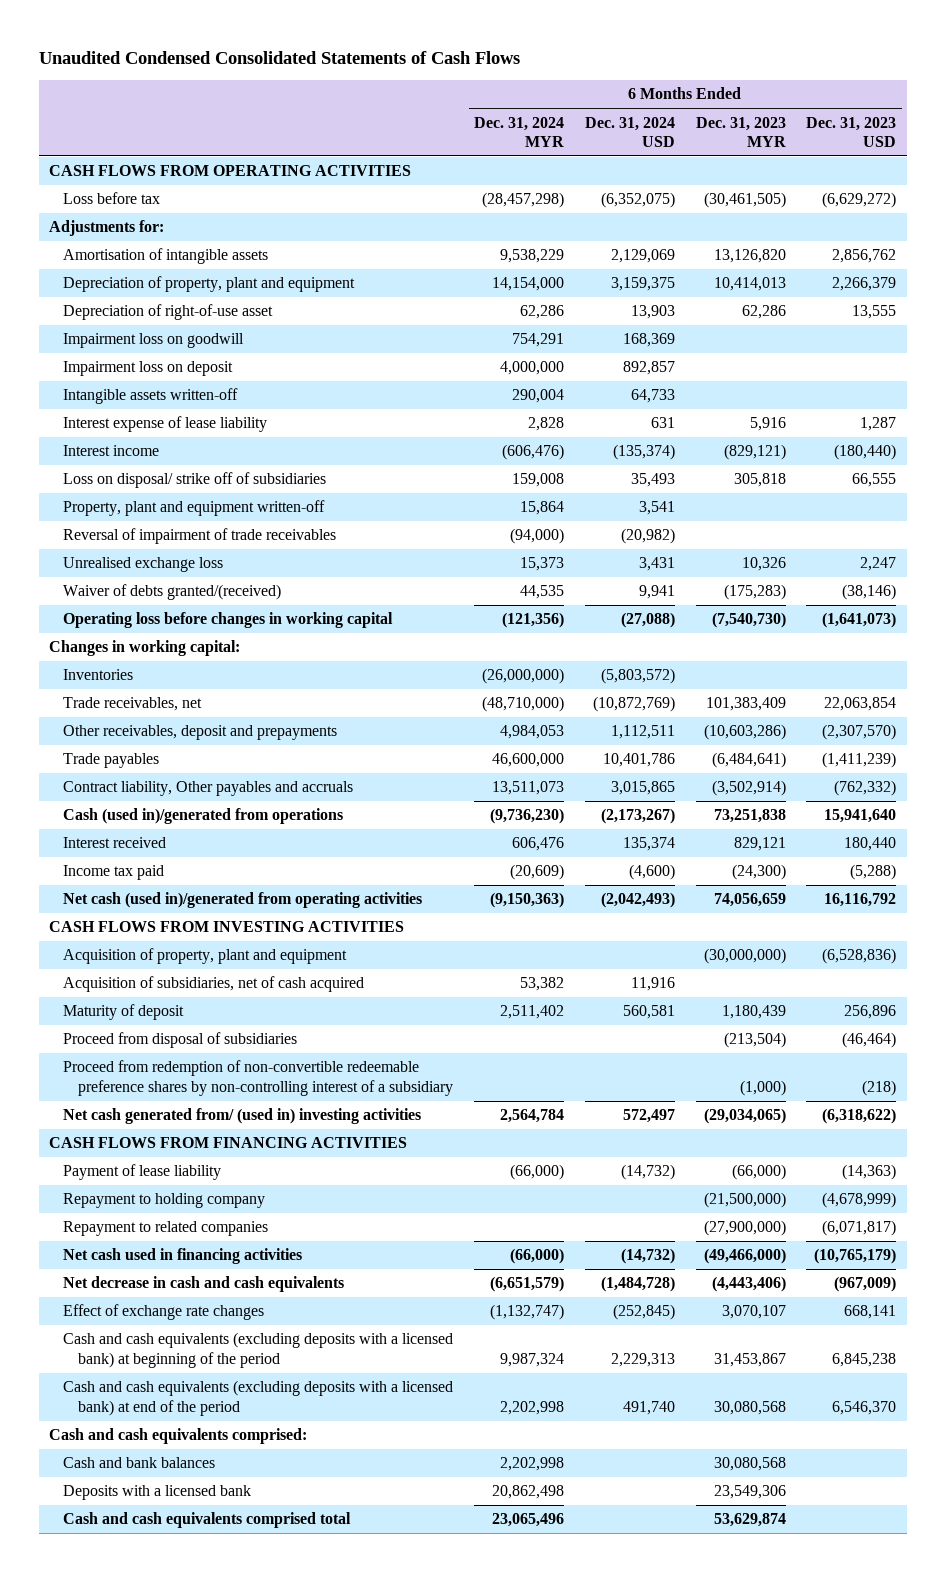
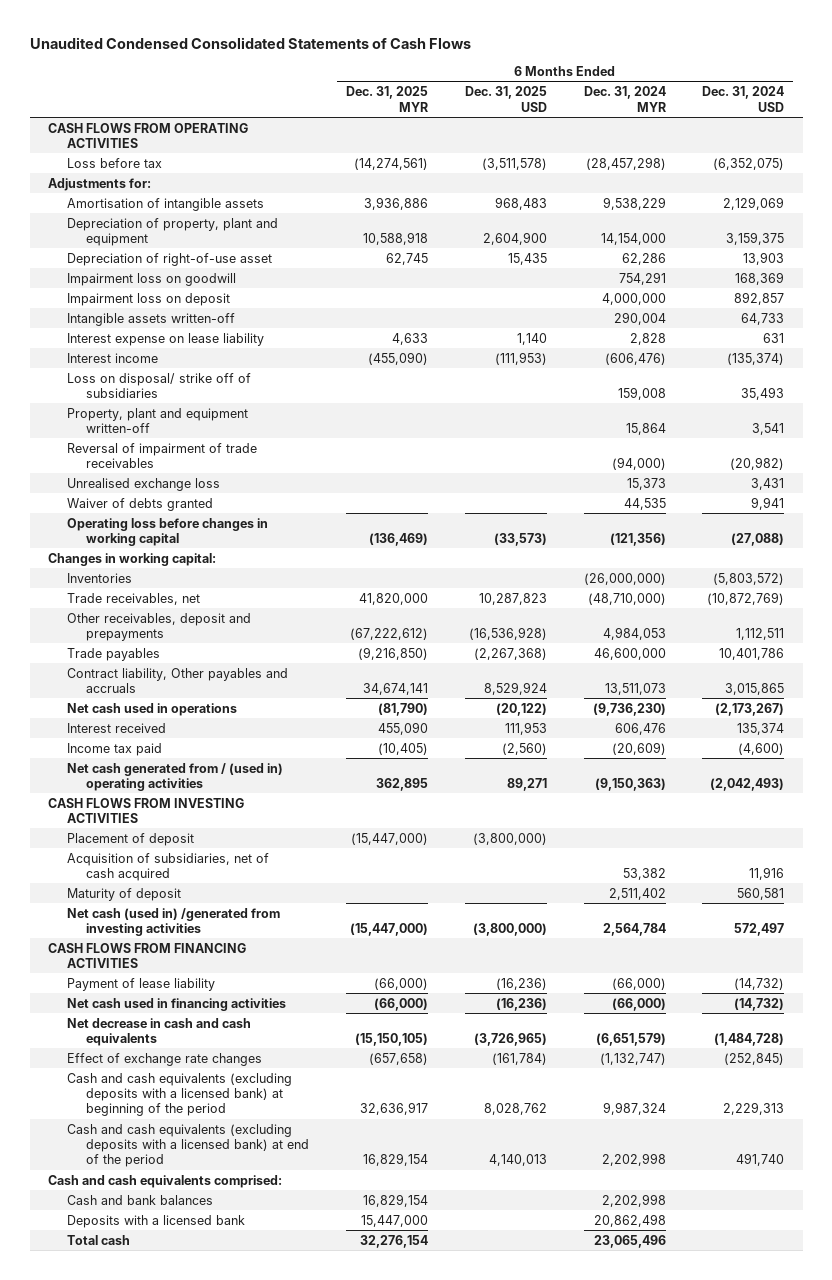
- | 6 Months Ended Dec. 31, 2024 MYR | 6 Months Ended Dec. 31, 2024 USD | 6 Months Ended Dec. 31, 2023 MYR | 6 Months Ended Dec. 31, 2023 USD
+ | 6 Months Ended Dec. 31, 2025 MYR | 6 Months Ended Dec. 31, 2025 USD | 6 Months Ended Dec. 31, 2024 MYR | 6 Months Ended Dec. 31, 2024 USD
- Interest expense of lease liability | 2,828 | 631 | 5,916 | 1,287
+ Interest expense on lease liability | 4,633 | 1,140 | 2,828 | 631
- Waiver of debts granted/(received) | 44,535 | 9,941 | (175,283) | (38,146)
+ Waiver of debts granted | | | 44,535 | 9,941
- Cash (used in)/generated from operations | (9,736,230) | (2,173,267) | 73,251,838 | 15,941,640
+ Net cash used in operations | (81,790) | (20,122) | (9,736,230) | (2,173,267)
- Net cash (used in)/generated from operating activities | (9,150,363) | (2,042,493) | 74,056,659 | 16,116,792
+ Net cash generated from / (used in) operating activities | 362,895 | 89,271 | (9,150,363) | (2,042,493)
- Acquisition of property, plant and equipment | | | (30,000,000) | (6,528,836)
+ Placement of deposit | (15,447,000) | (3,800,000) | |
- Proceed from disposal of subsidiaries | | | (213,504) | (46,464)
- Proceed from redemption of non-convertible redeemable preference shares by non-controlling interest of a subsidiary | | | (1,000) | (218)
- Net cash generated from/ (used in) investing activities | 2,564,784 | 572,497 | (29,034,065) | (6,318,622)
+ Net cash (used in) /generated from investing activities | (15,447,000) | (3,800,000) | 2,564,784 | 572,497
- Repayment to holding company | | | (21,500,000) | (4,678,999)
- Repayment to related companies | | | (27,900,000) | (6,071,817)
- Cash and cash equivalents comprised total | 23,065,496 | | 53,629,874 |
+ Total cash | 32,276,154 | | 23,065,496 |

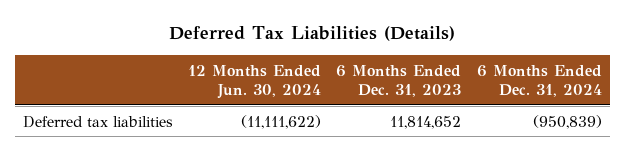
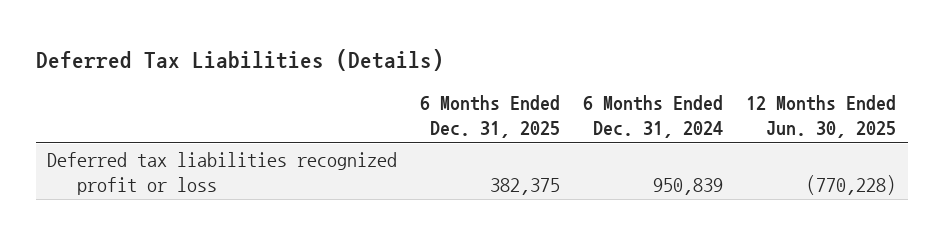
- | 12 Months Ended Jun. 30, 2024 | 6 Months Ended Dec. 31, 2023 | 6 Months Ended Dec. 31, 2024
+ | 6 Months Ended Dec. 31, 2025 | 6 Months Ended Dec. 31, 2024 | 12 Months Ended Jun. 30, 2025
- Deferred tax liabilities | (11,111,622) | 11,814,652 | (950,839)
+ Deferred tax liabilities recognized profit or loss | 382,375 | 950,839 | (770,228)

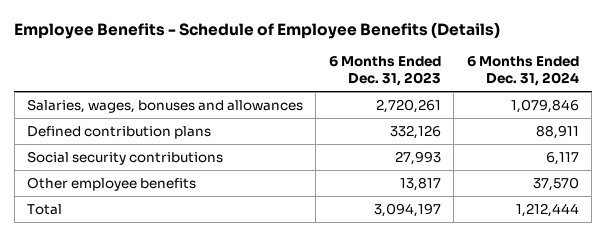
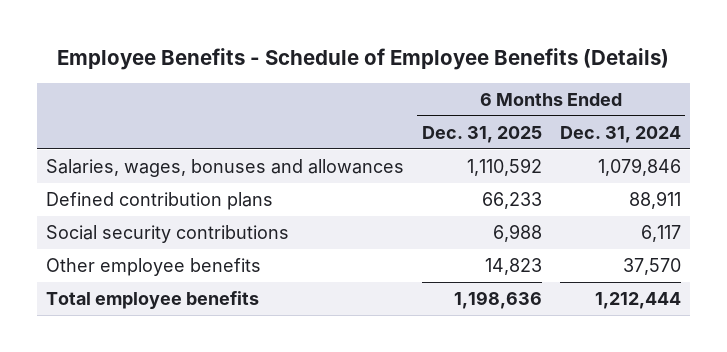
- | 6 Months Ended Dec. 31, 2023 | 6 Months Ended Dec. 31, 2024
+ | 6 Months Ended Dec. 31, 2025 | 6 Months Ended Dec. 31, 2024
- Total | 3,094,197 | 1,212,444
+ Total employee benefits | 1,198,636 | 1,212,444

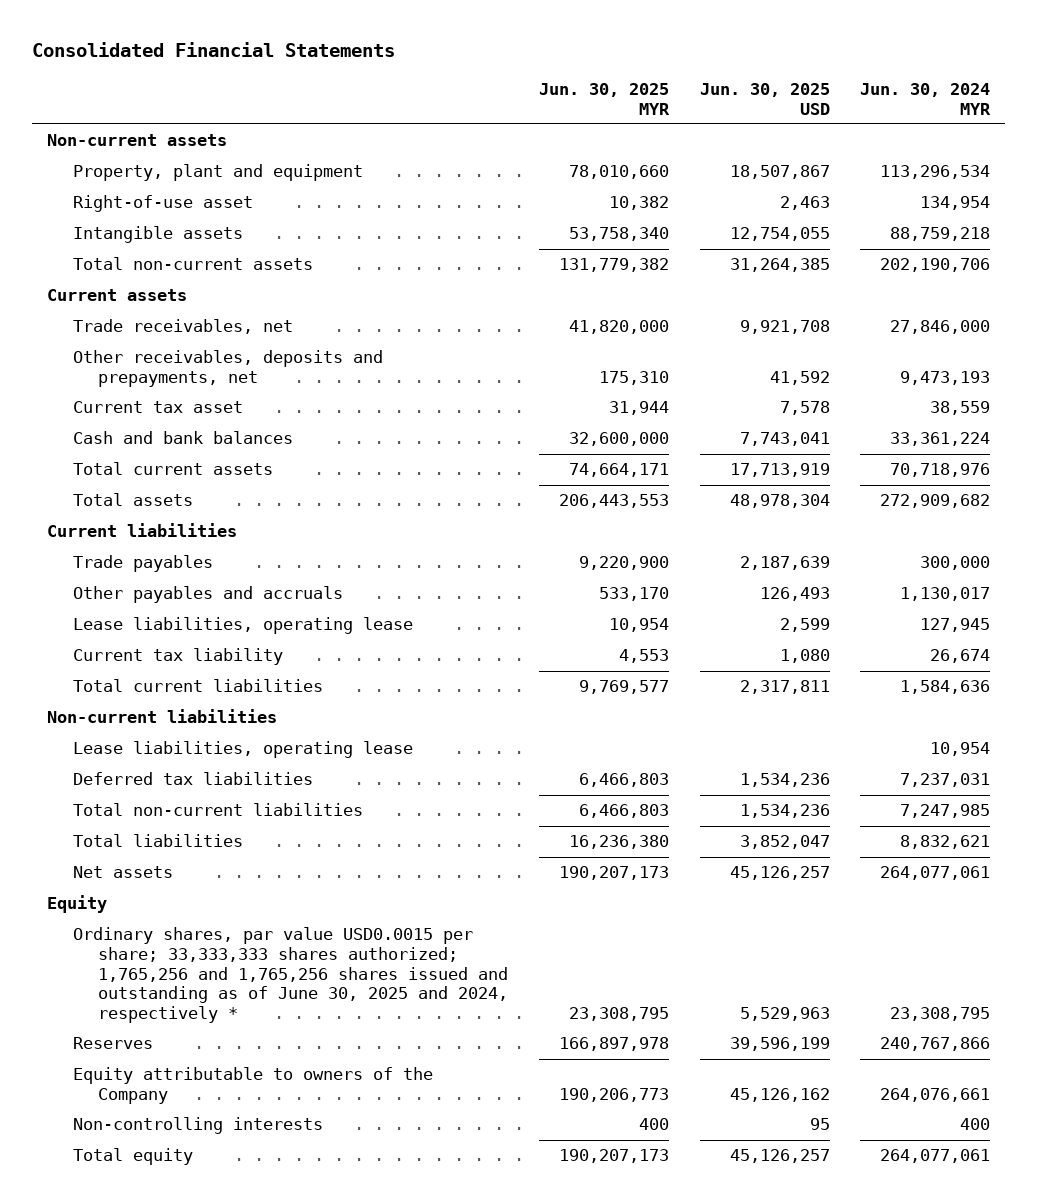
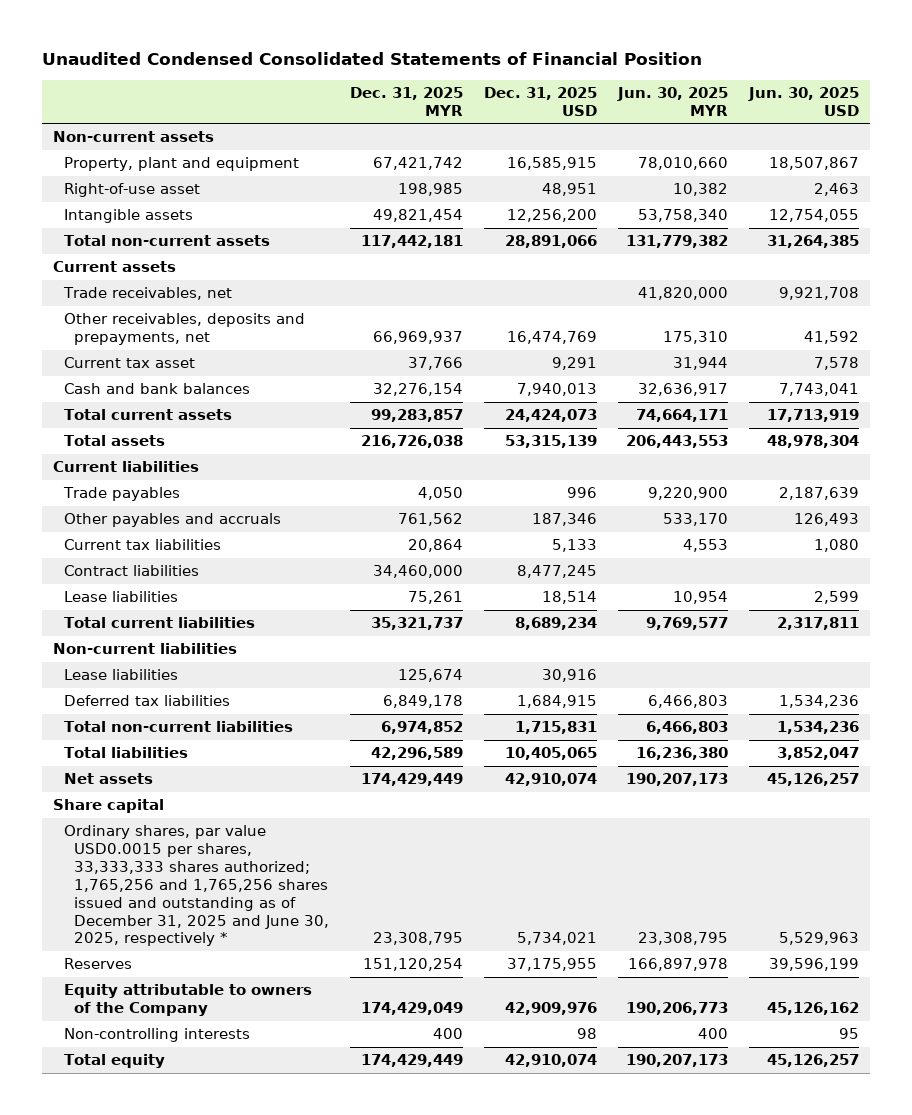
- Consolidated Financial Statements
+ Unaudited Condensed Consolidated Statements of Financial Position
- | Jun. 30, 2025 MYR | Jun. 30, 2025 USD | Jun. 30, 2024 MYR
+ | Dec. 31, 2025 MYR | Dec. 31, 2025 USD | Jun. 30, 2025 MYR | Jun. 30, 2025 USD
- Cash and bank balances | 32,600,000 | 7,743,041 | 33,361,224
+ Cash and bank balances | 32,276,154 | 7,940,013 | 32,636,917 | 7,743,041
- Lease liabilities, operating lease | 10,954 | 2,599 | 127,945
- Current tax liability | 4,553 | 1,080 | 26,674
+ Current tax liabilities | 20,864 | 5,133 | 4,553 | 1,080
+ Contract liabilities | 34,460,000 | 8,477,245 | |
+ Lease liabilities | 75,261 | 18,514 | 10,954 | 2,599
- Lease liabilities, operating lease | | | 10,954
+ Lease liabilities | 125,674 | 30,916 | |
- Equity
- Ordinary shares, par value USD0.0015 per share; 33,333,333 shares authorized; 1,765,256 and 1,765,256 shares issued and outstanding as of June 30, 2025 and 2024, respectively * | 23,308,795 | 5,529,963 | 23,308,795
+ Share capital
+ Ordinary shares, par value USD0.0015 per shares, 33,333,333 shares authorized; 1,765,256 and 1,765,256 shares issued and outstanding as of December 31, 2025 and June 30, 2025, respectively * | 23,308,795 | 5,734,021 | 23,308,795 | 5,529,963

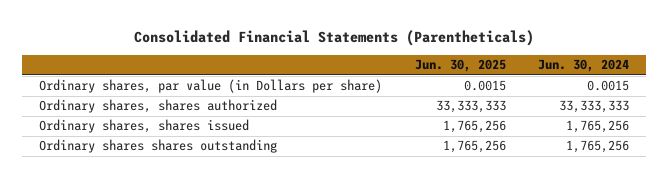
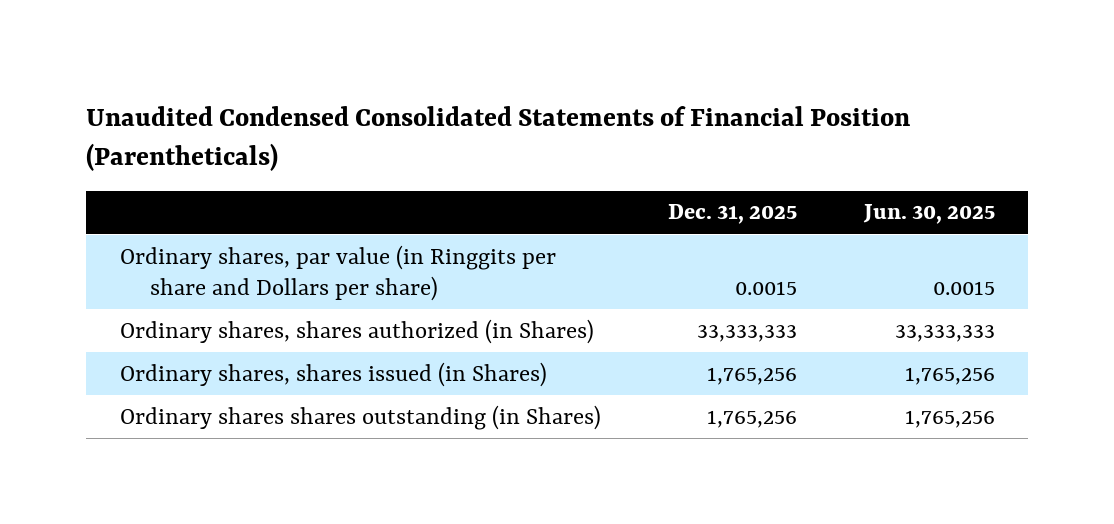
- Consolidated Financial Statements (Parentheticals)
+ Unaudited Condensed Consolidated Statements of Financial Position (Parentheticals)
- | Jun. 30, 2025 | Jun. 30, 2024
+ | Dec. 31, 2025 | Jun. 30, 2025
- Ordinary shares, par value (in Dollars per share) | 0.0015 | 0.0015
- Ordinary shares, shares authorized | 33,333,333 | 33,333,333
- Ordinary shares, shares issued | 1,765,256 | 1,765,256
- Ordinary shares shares outstanding | 1,765,256 | 1,765,256
+ Ordinary shares, par value (in Ringgits per share and Dollars per share) | 0.0015 | 0.0015
+ Ordinary shares, shares authorized (in Shares) | 33,333,333 | 33,333,333
+ Ordinary shares, shares issued (in Shares) | 1,765,256 | 1,765,256
+ Ordinary shares shares outstanding (in Shares) | 1,765,256 | 1,765,256

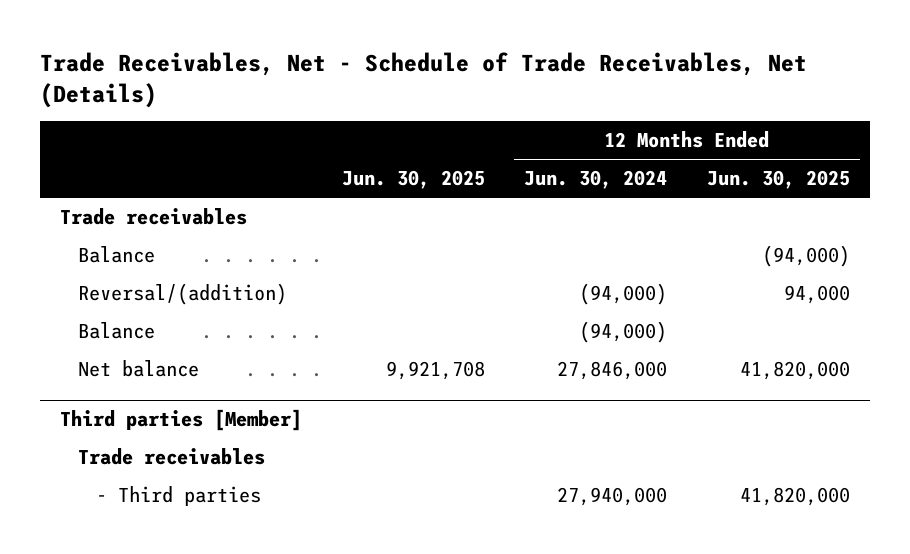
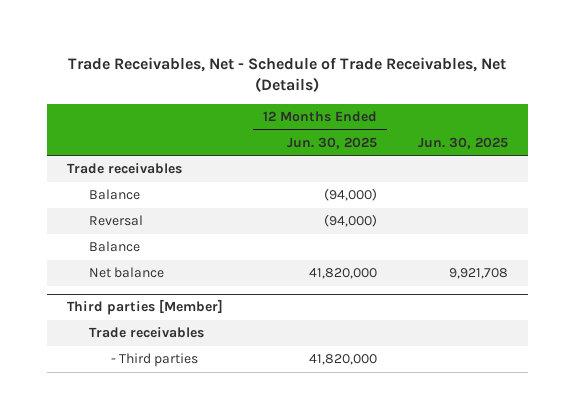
- | Jun. 30, 2025 | 12 Months Ended Jun. 30, 2024 | 12 Months Ended Jun. 30, 2025
+ | 12 Months Ended Jun. 30, 2025 | Jun. 30, 2025
- Reversal/(addition) | | (94,000) | 94,000
+ Reversal | (94,000) |

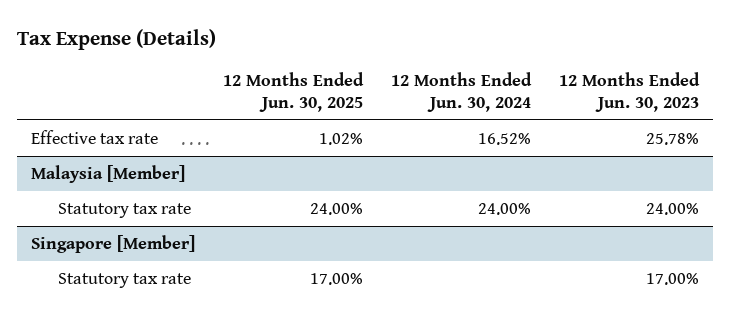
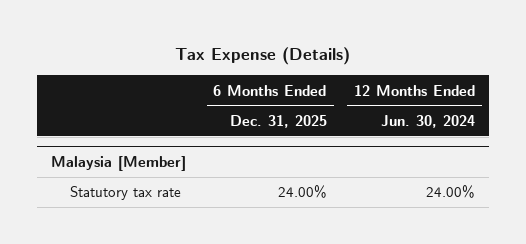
- | 12 Months Ended Jun. 30, 2025 | 12 Months Ended Jun. 30, 2024 | 12 Months Ended Jun. 30, 2023
+ | 6 Months Ended Dec. 31, 2025 | 12 Months Ended Jun. 30, 2024
- Effective tax rate | 1.02% | 16.52% | 25.78%
- Singapore [Member]
- Statutory tax rate | 17.00% | | 17.00%

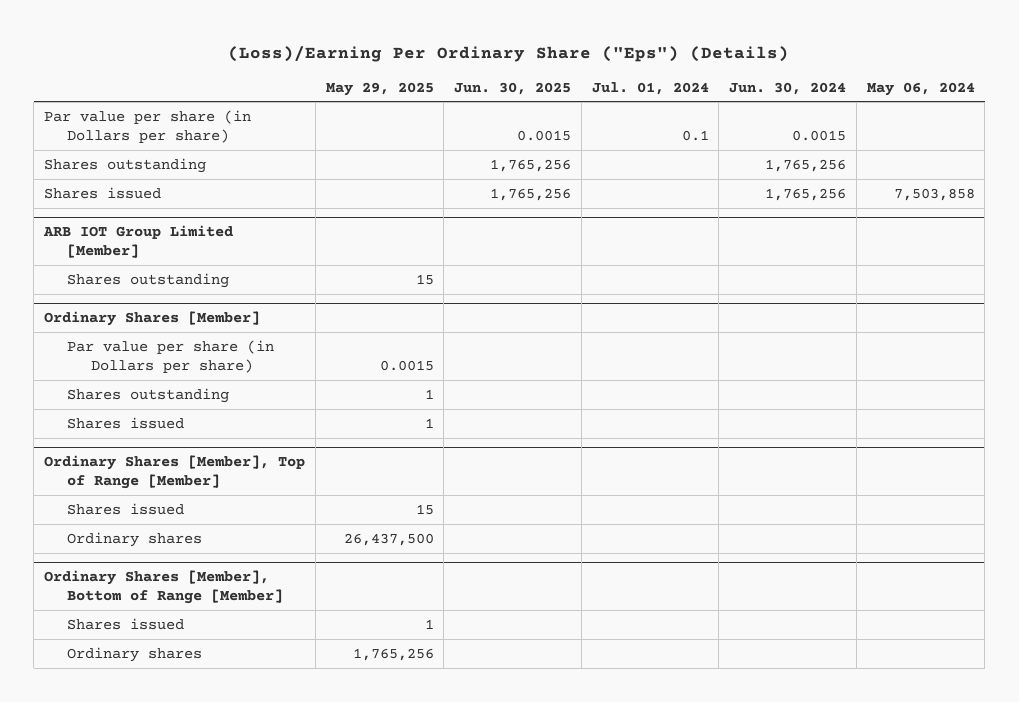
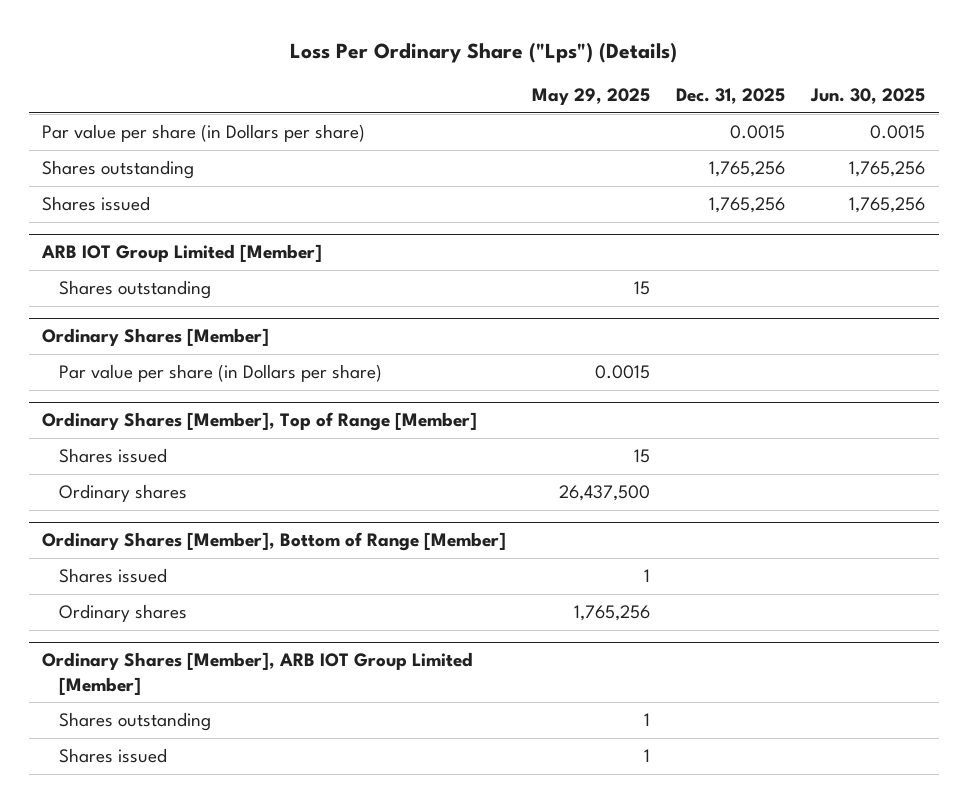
- (Loss)/Earning Per Ordinary Share ("Eps") (Details)
+ Loss Per Ordinary Share ("Lps") (Details)
- | May 29, 2025 | Jun. 30, 2025 | Jul. 01, 2024 | Jun. 30, 2024 | May 06, 2024
+ | May 29, 2025 | Dec. 31, 2025 | Jun. 30, 2025
@ Ordinary Shares [Member]
- Shares outstanding | 1 | | | |
- Shares issued | 1 | | | |
+ Ordinary Shares [Member], ARB IOT Group Limited [Member]
+ Shares outstanding | 1 | |
+ Shares issued | 1 | |

